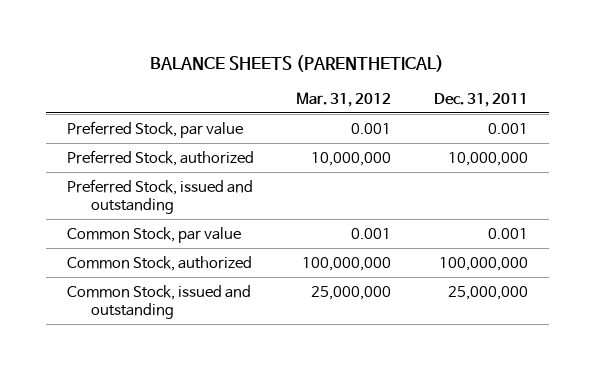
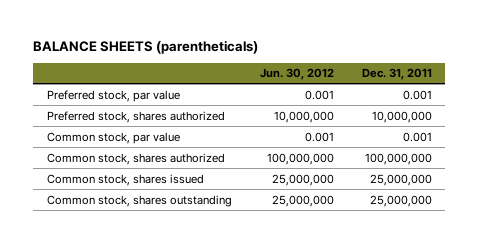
- BALANCE SHEETS (PARENTHETICAL)
+ BALANCE SHEETS (parentheticals)
- | Mar. 31, 2012 | Dec. 31, 2011
+ | Jun. 30, 2012 | Dec. 31, 2011
- Preferred Stock, par value | 0.001 | 0.001
- Preferred Stock, authorized | 10,000,000 | 10,000,000
- Preferred Stock, issued and outstanding
- Common Stock, par value | 0.001 | 0.001
- Common Stock, authorized | 100,000,000 | 100,000,000
- Common Stock, issued and outstanding | 25,000,000 | 25,000,000
+ Preferred stock, par value | 0.001 | 0.001
+ Preferred stock, shares authorized | 10,000,000 | 10,000,000
+ Common stock, par value | 0.001 | 0.001
+ Common stock, shares authorized | 100,000,000 | 100,000,000
+ Common stock, shares issued | 25,000,000 | 25,000,000
+ Common stock, shares outstanding | 25,000,000 | 25,000,000

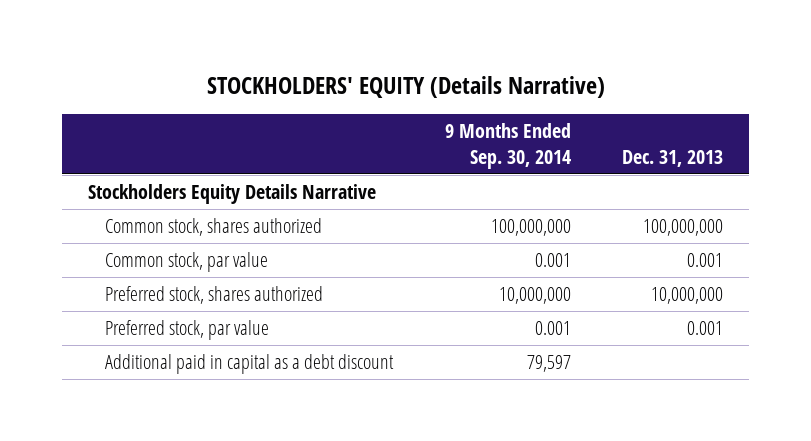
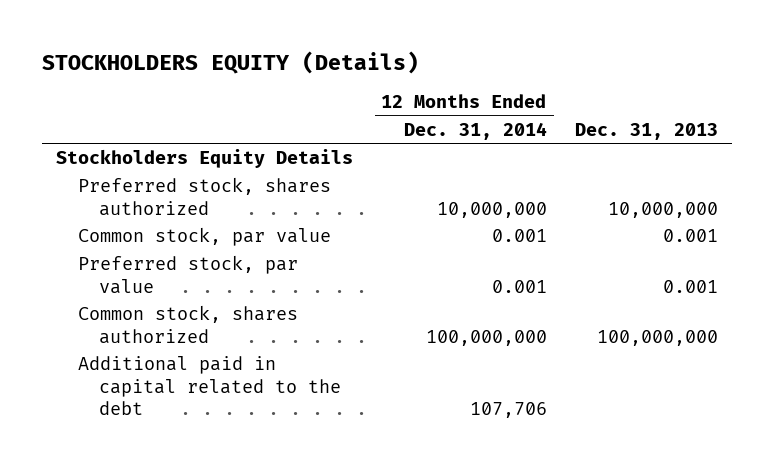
- STOCKHOLDERS' EQUITY (Details Narrative)
+ STOCKHOLDERS EQUITY (Details)
- | 9 Months Ended Sep. 30, 2014 | Dec. 31, 2013
+ | 12 Months Ended Dec. 31, 2014 | Dec. 31, 2013
- Stockholders Equity Details Narrative
+ Stockholders Equity Details
moved down: Common stock, par value | 0.001 | 0.001
- Additional paid in capital as a debt discount | 79,597 |
moved down: Common stock, shares authorized | 100,000,000 | 100,000,000
+ Additional paid in capital related to the debt | 107,706 |

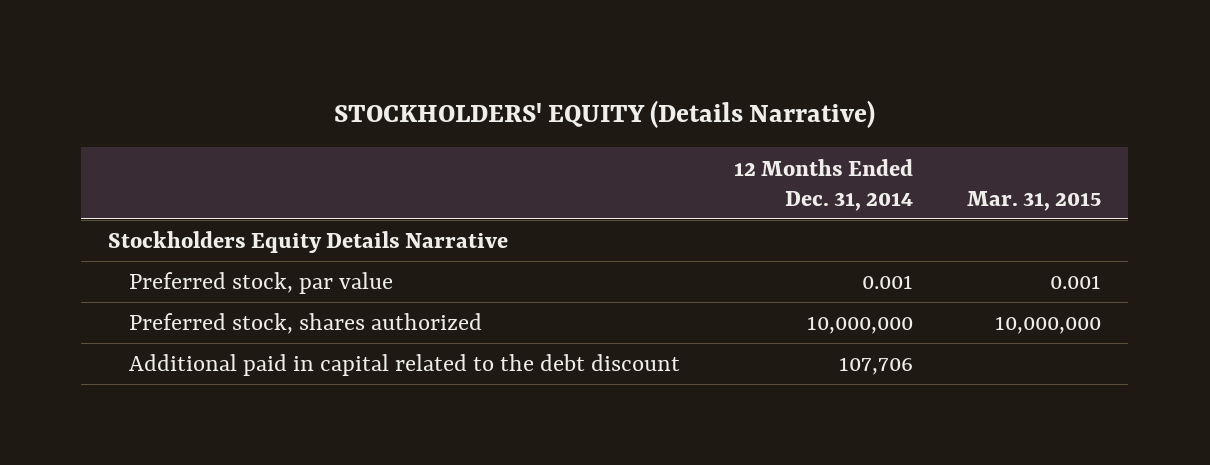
- STOCKHOLDERS EQUITY (Details)
+ STOCKHOLDERS' EQUITY (Details Narrative)
- | 12 Months Ended Dec. 31, 2014 | Dec. 31, 2013
+ | 12 Months Ended Dec. 31, 2014 | Mar. 31, 2015
- Stockholders Equity Details
- Common stock, par value | 0.001 | 0.001
+ Stockholders Equity Details Narrative
- Common stock, shares authorized | 100,000,000 | 100,000,000
- Additional paid in capital related to the debt | 107,706 |
moved down: Preferred stock, shares authorized | 10,000,000 | 10,000,000
+ Additional paid in capital related to the debt discount | 107,706 |

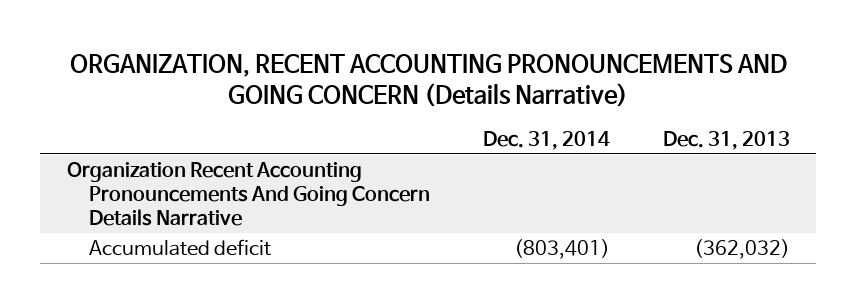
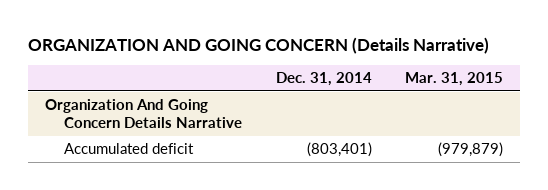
- ORGANIZATION, RECENT ACCOUNTING PRONOUNCEMENTS AND GOING CONCERN (Details Narrative)
+ ORGANIZATION AND GOING CONCERN (Details Narrative)
- | Dec. 31, 2014 | Dec. 31, 2013
+ | Dec. 31, 2014 | Mar. 31, 2015
- Organization Recent Accounting Pronouncements And Going Concern Details Narrative
+ Organization And Going Concern Details Narrative

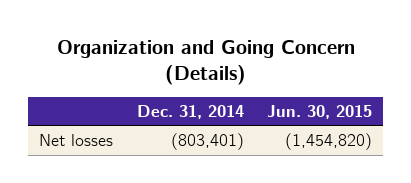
- ORGANIZATION AND GOING CONCERN (Details Narrative)
+ Organization and Going Concern (Details)
- | Dec. 31, 2014 | Mar. 31, 2015
+ | Dec. 31, 2014 | Jun. 30, 2015
- Organization And Going Concern Details Narrative
- Accumulated deficit | (803,401) | (979,879)
+ Net losses | (803,401) | (1,454,820)

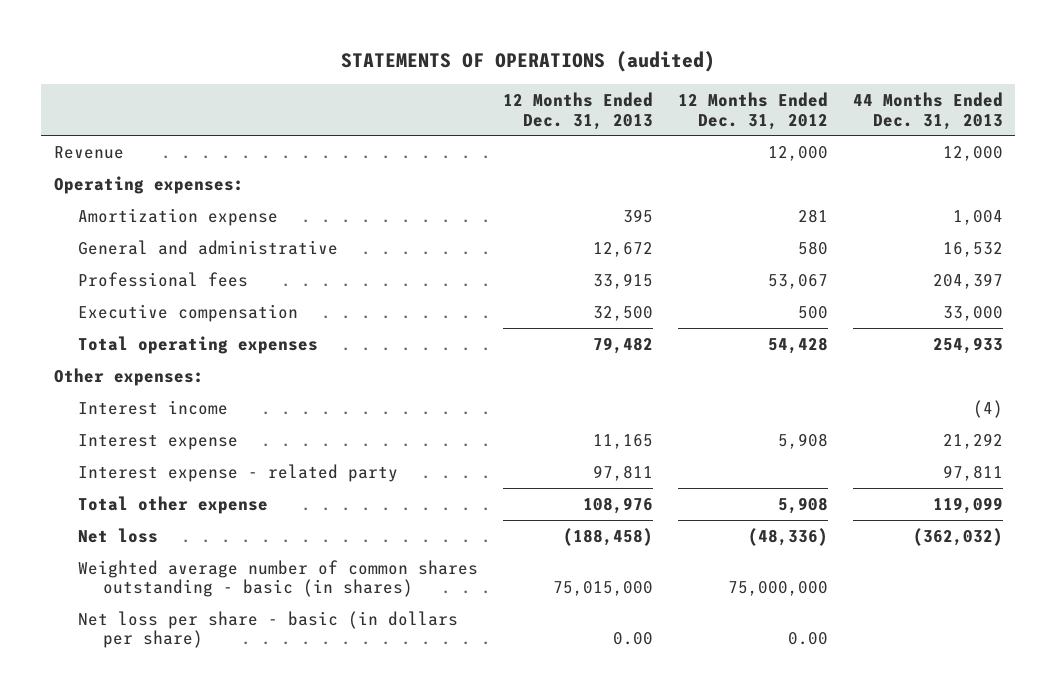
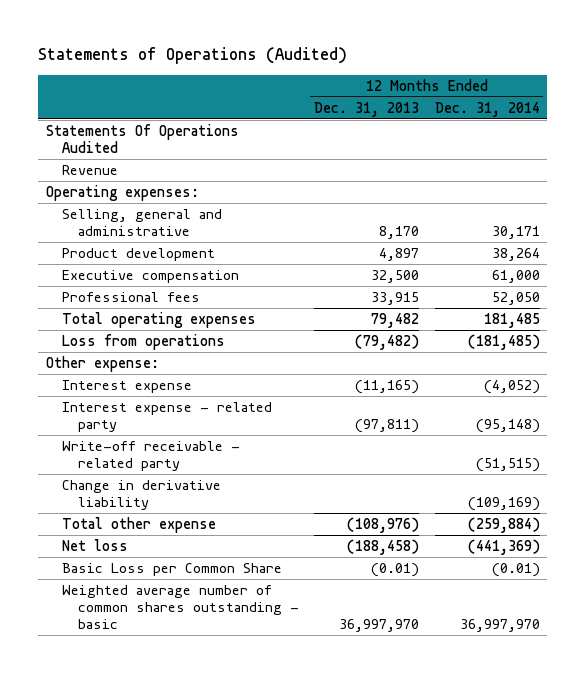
- STATEMENTS OF OPERATIONS (audited)
+ Statements of Operations (Audited)
- | 12 Months Ended Dec. 31, 2013 | 12 Months Ended Dec. 31, 2012 | 44 Months Ended Dec. 31, 2013
+ | 12 Months Ended Dec. 31, 2013 | 12 Months Ended Dec. 31, 2014
+ Statements Of Operations Audited
- Amortization expense | 395 | 281 | 1,004
- General and administrative | 12,672 | 580 | 16,532
+ Selling, general and administrative | 8,170 | 30,171
+ Product development | 4,897 | 38,264
moved down: Professional fees | 33,915 | 52,050
- Other expenses:
- Interest income | | | (4)
- Interest expense | 11,165 | 5,908 | 21,292
- Interest expense - related party | 97,811 | | 97,811
- Total other expense | 108,976 | 5,908 | 119,099
+ Loss from operations | (79,482) | (181,485)
+ Other expense:
+ Interest expense | (11,165) | (4,052)
+ Interest expense - related party | (97,811) | (95,148)
+ Write-off receivable - related party | | (51,515)
+ Change in derivative liability | | (109,169)
+ Total other expense | (108,976) | (259,884)
- Weighted average number of common shares outstanding - basic (in shares) | 75,015,000 | 75,000,000 |
- Net loss per share - basic (in dollars per share) | 0.00 | 0.00 |
+ Basic Loss per Common Share | (0.01) | (0.01)
+ Weighted average number of common shares outstanding - basic | 36,997,970 | 36,997,970

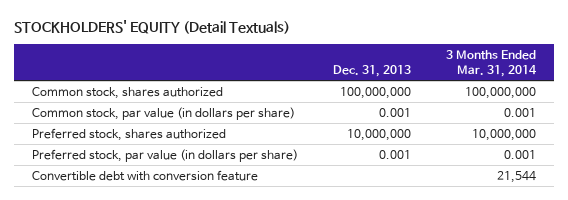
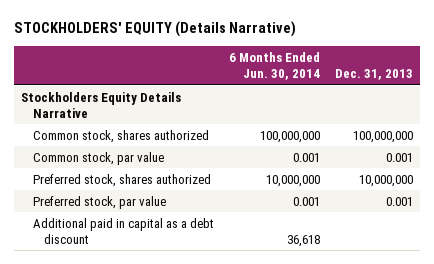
- STOCKHOLDERS' EQUITY (Detail Textuals)
+ STOCKHOLDERS' EQUITY (Details Narrative)
- | Dec. 31, 2013 | 3 Months Ended Mar. 31, 2014
+ | 6 Months Ended Jun. 30, 2014 | Dec. 31, 2013
+ Stockholders Equity Details Narrative
- Common stock, par value (in dollars per share) | 0.001 | 0.001
+ Common stock, par value | 0.001 | 0.001
- Preferred stock, par value (in dollars per share) | 0.001 | 0.001
- Convertible debt with conversion feature | | 21,544
+ Preferred stock, par value | 0.001 | 0.001
+ Additional paid in capital as a debt discount | 36,618 |

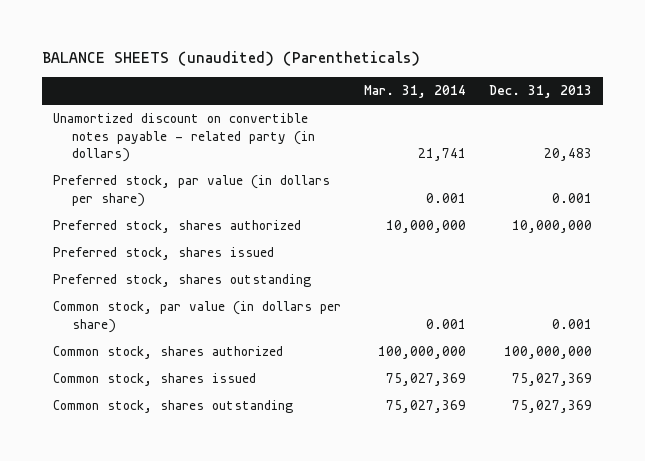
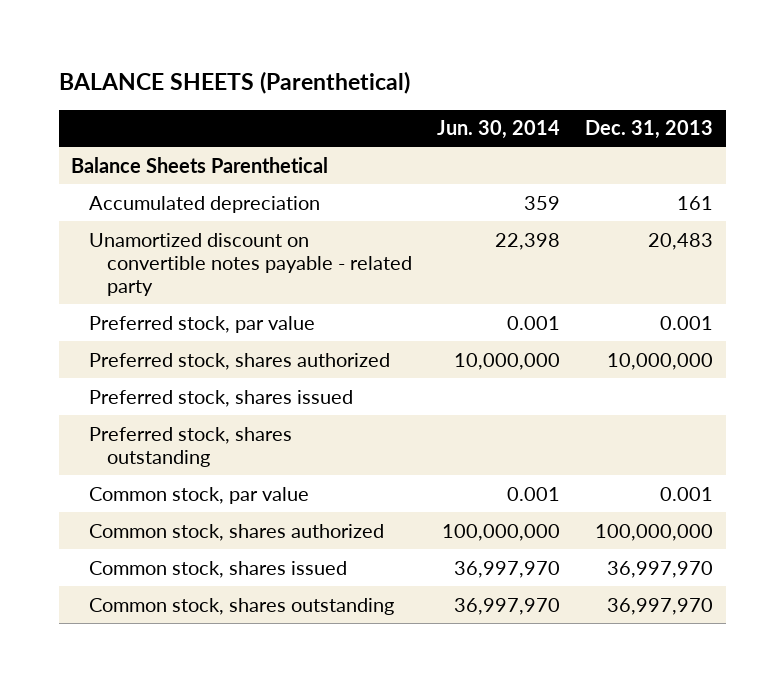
- BALANCE SHEETS (unaudited) (Parentheticals)
+ BALANCE SHEETS (Parenthetical)
- | Mar. 31, 2014 | Dec. 31, 2013
+ | Jun. 30, 2014 | Dec. 31, 2013
- Unamortized discount on convertible notes payable - related party (in dollars) | 21,741 | 20,483
- Preferred stock, par value (in dollars per share) | 0.001 | 0.001
+ Balance Sheets Parenthetical
+ Accumulated depreciation | 359 | 161
+ Unamortized discount on convertible notes payable - related party | 22,398 | 20,483
+ Preferred stock, par value | 0.001 | 0.001
- Common stock, par value (in dollars per share) | 0.001 | 0.001
+ Common stock, par value | 0.001 | 0.001
- Common stock, shares issued | 75,027,369 | 75,027,369
- Common stock, shares outstanding | 75,027,369 | 75,027,369
+ Common stock, shares issued | 36,997,970 | 36,997,970
+ Common stock, shares outstanding | 36,997,970 | 36,997,970

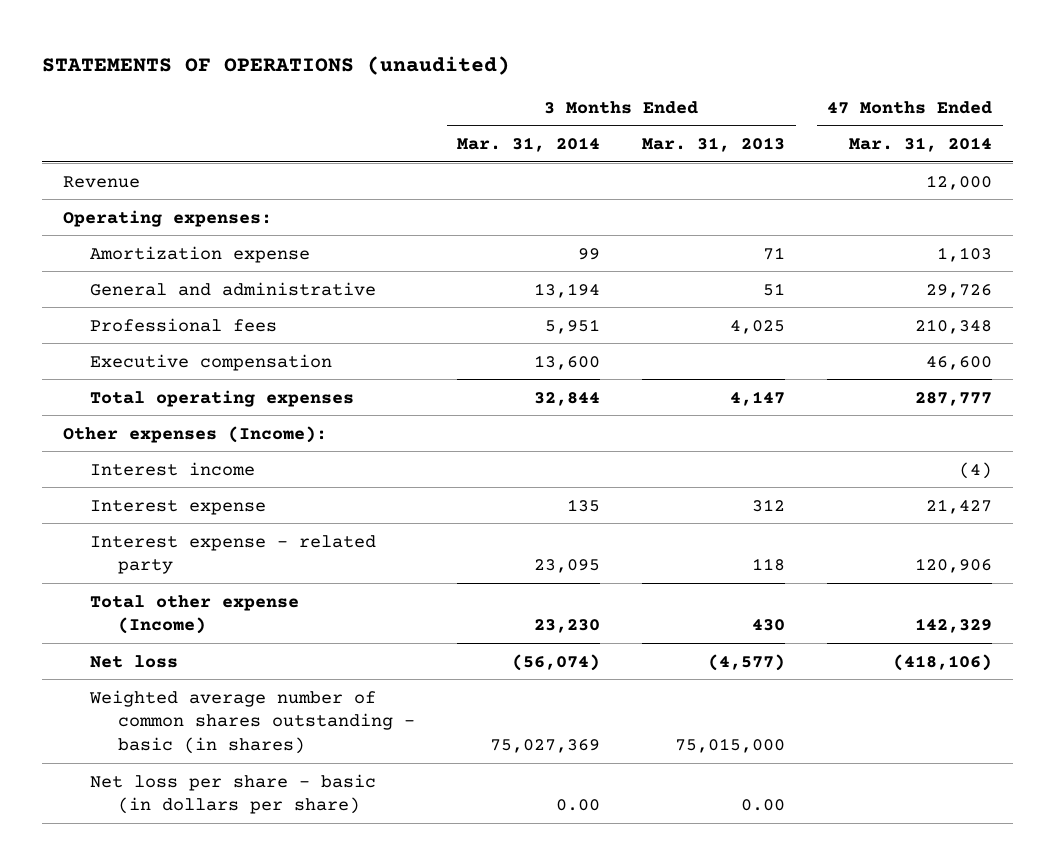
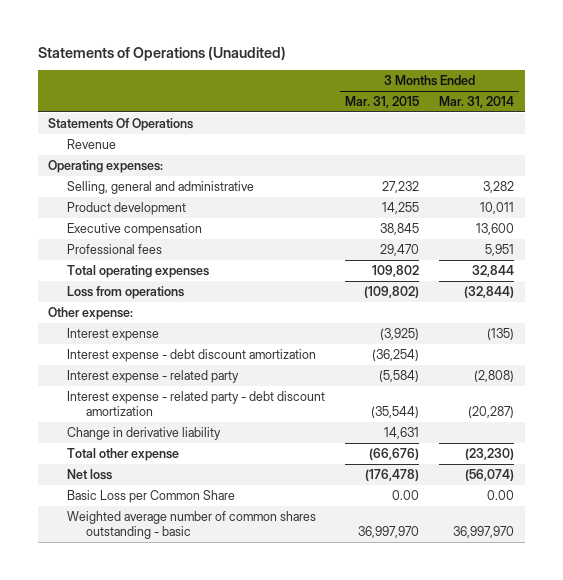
- STATEMENTS OF OPERATIONS (unaudited)
+ Statements of Operations (Unaudited)
- | 3 Months Ended Mar. 31, 2014 | 3 Months Ended Mar. 31, 2013 | 47 Months Ended Mar. 31, 2014
+ | 3 Months Ended Mar. 31, 2015 | 3 Months Ended Mar. 31, 2014
+ Statements Of Operations
- Amortization expense | 99 | 71 | 1,103
- General and administrative | 13,194 | 51 | 29,726
+ Selling, general and administrative | 27,232 | 3,282
+ Product development | 14,255 | 10,011
moved down: Professional fees | 29,470 | 5,951
- Other expenses (Income):
- Interest income | | | (4)
- Interest expense | 135 | 312 | 21,427
- Interest expense - related party | 23,095 | 118 | 120,906
- Total other expense (Income) | 23,230 | 430 | 142,329
+ Loss from operations | (109,802) | (32,844)
+ Other expense:
+ Interest expense | (3,925) | (135)
+ Interest expense - debt discount amortization | (36,254) |
+ Interest expense - related party | (5,584) | (2,808)
+ Interest expense - related party - debt discount amortization | (35,544) | (20,287)
+ Change in derivative liability | 14,631 |
+ Total other expense | (66,676) | (23,230)
- Weighted average number of common shares outstanding - basic (in shares) | 75,027,369 | 75,015,000 |
- Net loss per share - basic (in dollars per share) | 0.00 | 0.00 |
+ Basic Loss per Common Share | 0.00 | 0.00
+ Weighted average number of common shares outstanding - basic | 36,997,970 | 36,997,970

